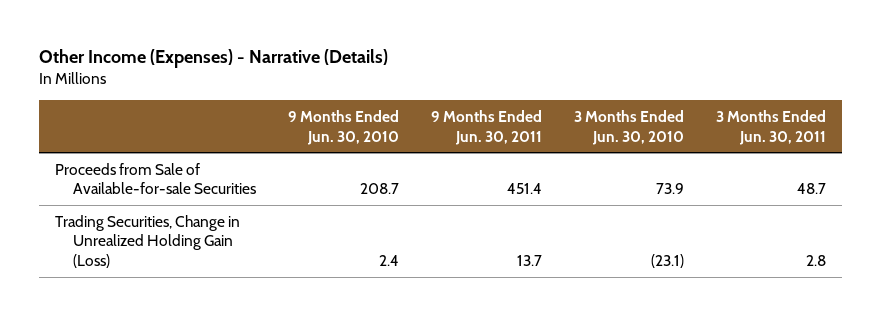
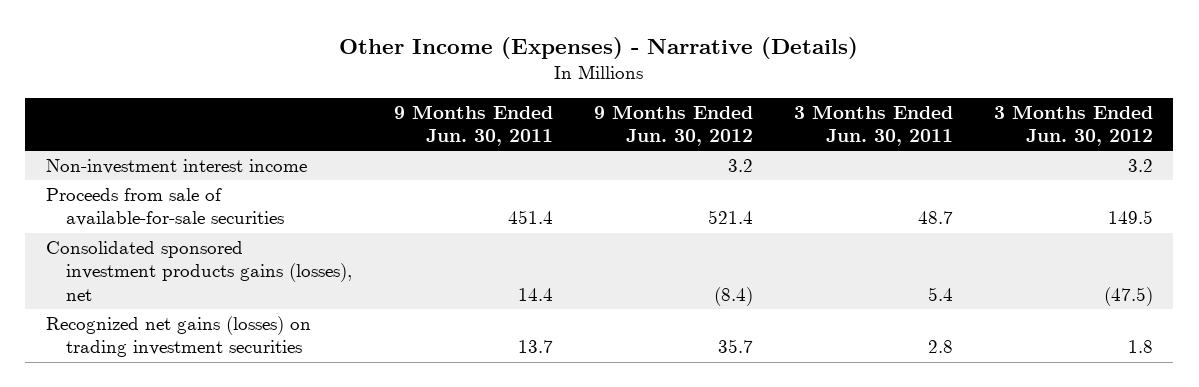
- | 9 Months Ended Jun. 30, 2010 | 9 Months Ended Jun. 30, 2011 | 3 Months Ended Jun. 30, 2010 | 3 Months Ended Jun. 30, 2011
+ | 9 Months Ended Jun. 30, 2011 | 9 Months Ended Jun. 30, 2012 | 3 Months Ended Jun. 30, 2011 | 3 Months Ended Jun. 30, 2012
- Proceeds from Sale of Available-for-sale Securities | 208.7 | 451.4 | 73.9 | 48.7
- Trading Securities, Change in Unrealized Holding Gain (Loss) | 2.4 | 13.7 | (23.1) | 2.8
+ Non-investment interest income | | 3.2 | | 3.2
+ Proceeds from sale of available-for-sale securities | 451.4 | 521.4 | 48.7 | 149.5
+ Consolidated sponsored investment products gains (losses), net | 14.4 | (8.4) | 5.4 | (47.5)
+ Recognized net gains (losses) on trading investment securities | 13.7 | 35.7 | 2.8 | 1.8

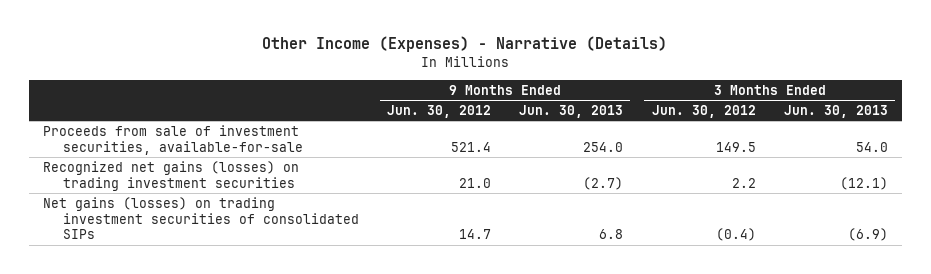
- | 9 Months Ended Jun. 30, 2011 | 9 Months Ended Jun. 30, 2012 | 3 Months Ended Jun. 30, 2011 | 3 Months Ended Jun. 30, 2012
+ | 9 Months Ended Jun. 30, 2012 | 9 Months Ended Jun. 30, 2013 | 3 Months Ended Jun. 30, 2012 | 3 Months Ended Jun. 30, 2013
- Non-investment interest income | | 3.2 | | 3.2
- Proceeds from sale of available-for-sale securities | 451.4 | 521.4 | 48.7 | 149.5
- Consolidated sponsored investment products gains (losses), net | 14.4 | (8.4) | 5.4 | (47.5)
- Recognized net gains (losses) on trading investment securities | 13.7 | 35.7 | 2.8 | 1.8
+ Proceeds from sale of investment securities, available-for-sale | 521.4 | 254.0 | 149.5 | 54.0
+ Recognized net gains (losses) on trading investment securities | 21.0 | (2.7) | 2.2 | (12.1)
+ Net gains (losses) on trading investment securities of consolidated SIPs | 14.7 | 6.8 | (0.4) | (6.9)

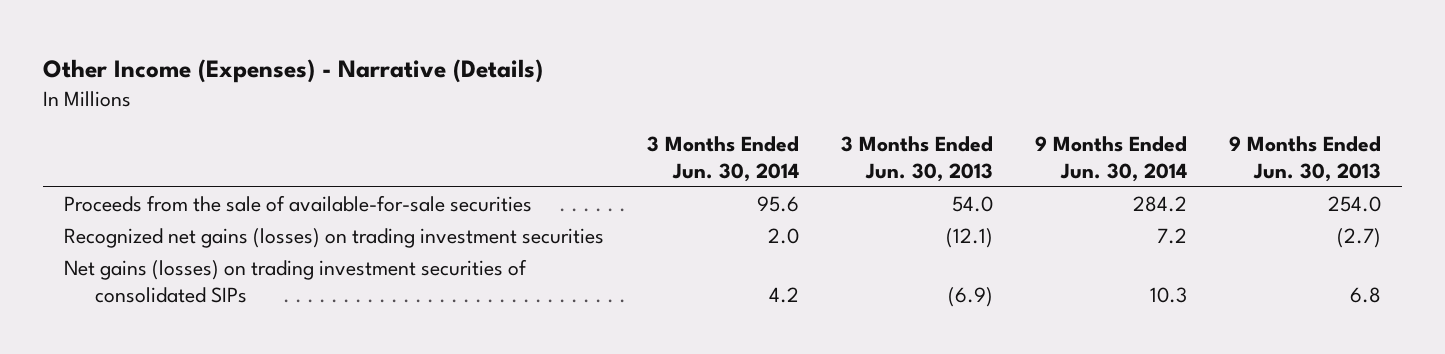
- | 9 Months Ended Jun. 30, 2012 | 9 Months Ended Jun. 30, 2013 | 3 Months Ended Jun. 30, 2012 | 3 Months Ended Jun. 30, 2013
+ | 3 Months Ended Jun. 30, 2014 | 3 Months Ended Jun. 30, 2013 | 9 Months Ended Jun. 30, 2014 | 9 Months Ended Jun. 30, 2013
- Proceeds from sale of investment securities, available-for-sale | 521.4 | 254.0 | 149.5 | 54.0
+ Proceeds from the sale of available-for-sale securities | 95.6 | 54.0 | 284.2 | 254.0

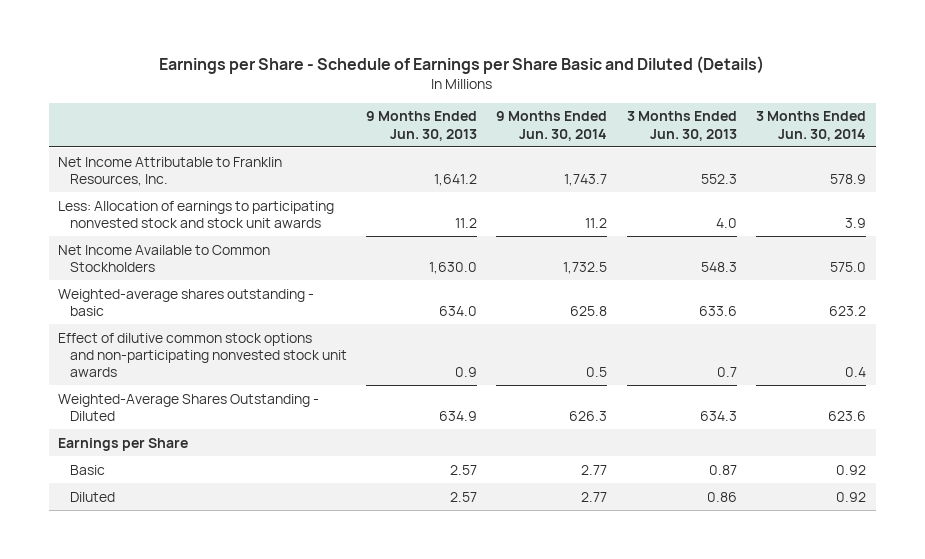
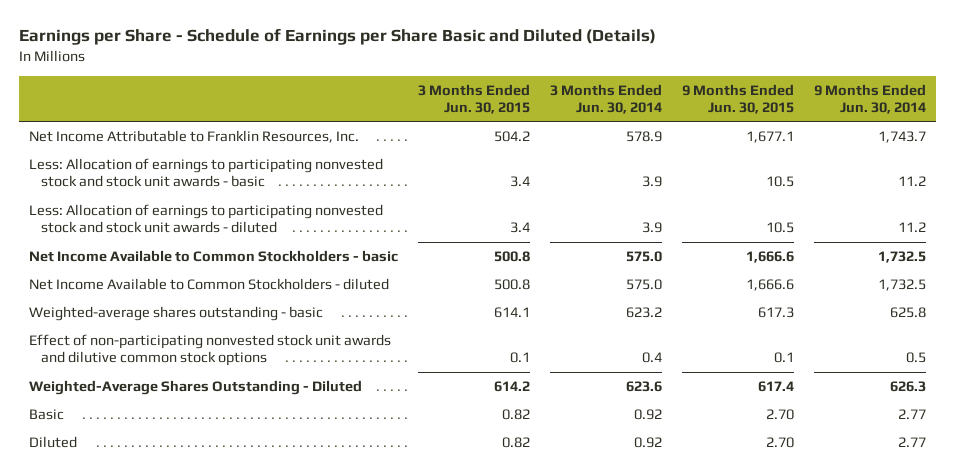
- | 9 Months Ended Jun. 30, 2013 | 9 Months Ended Jun. 30, 2014 | 3 Months Ended Jun. 30, 2013 | 3 Months Ended Jun. 30, 2014
+ | 3 Months Ended Jun. 30, 2015 | 3 Months Ended Jun. 30, 2014 | 9 Months Ended Jun. 30, 2015 | 9 Months Ended Jun. 30, 2014
- Less: Allocation of earnings to participating nonvested stock and stock unit awards | 11.2 | 11.2 | 4.0 | 3.9
- Net Income Available to Common Stockholders | 1,630.0 | 1,732.5 | 548.3 | 575.0
+ Less: Allocation of earnings to participating nonvested stock and stock unit awards - basic | 3.4 | 3.9 | 10.5 | 11.2
+ Less: Allocation of earnings to participating nonvested stock and stock unit awards - diluted | 3.4 | 3.9 | 10.5 | 11.2
+ Net Income Available to Common Stockholders - basic | 500.8 | 575.0 | 1,666.6 | 1,732.5
+ Net Income Available to Common Stockholders - diluted | 500.8 | 575.0 | 1,666.6 | 1,732.5
- Effect of dilutive common stock options and non-participating nonvested stock unit awards | 0.9 | 0.5 | 0.7 | 0.4
+ Effect of non-participating nonvested stock unit awards and dilutive common stock options | 0.1 | 0.4 | 0.1 | 0.5
- Earnings per Share

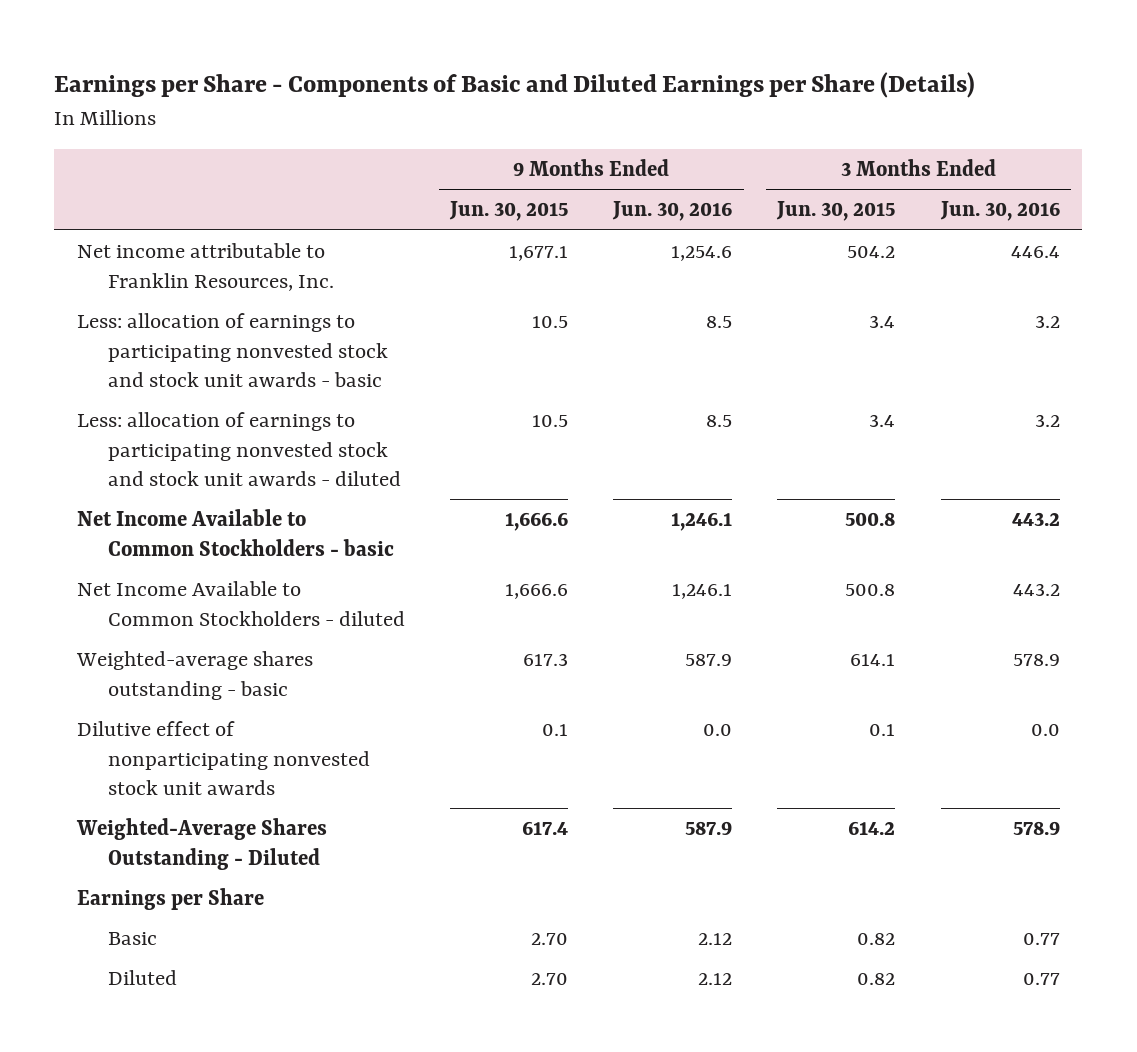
- Earnings per Share - Schedule of Earnings per Share Basic and Diluted (Details)
+ Earnings per Share - Components of Basic and Diluted Earnings per Share (Details)
- | 3 Months Ended Jun. 30, 2015 | 3 Months Ended Jun. 30, 2014 | 9 Months Ended Jun. 30, 2015 | 9 Months Ended Jun. 30, 2014
+ | 9 Months Ended Jun. 30, 2015 | 9 Months Ended Jun. 30, 2016 | 3 Months Ended Jun. 30, 2015 | 3 Months Ended Jun. 30, 2016
- Net Income Attributable to Franklin Resources, Inc. | 504.2 | 578.9 | 1,677.1 | 1,743.7
- Less: Allocation of earnings to participating nonvested stock and stock unit awards - basic | 3.4 | 3.9 | 10.5 | 11.2
- Less: Allocation of earnings to participating nonvested stock and stock unit awards - diluted | 3.4 | 3.9 | 10.5 | 11.2
+ Net income attributable to Franklin Resources, Inc. | 1,677.1 | 1,254.6 | 504.2 | 446.4
+ Less: allocation of earnings to participating nonvested stock and stock unit awards - basic | 10.5 | 8.5 | 3.4 | 3.2
+ Less: allocation of earnings to participating nonvested stock and stock unit awards - diluted | 10.5 | 8.5 | 3.4 | 3.2
- Effect of non-participating nonvested stock unit awards and dilutive common stock options | 0.1 | 0.4 | 0.1 | 0.5
+ Dilutive effect of nonparticipating nonvested stock unit awards | 0.1 | 0.0 | 0.1 | 0.0
+ Earnings per Share

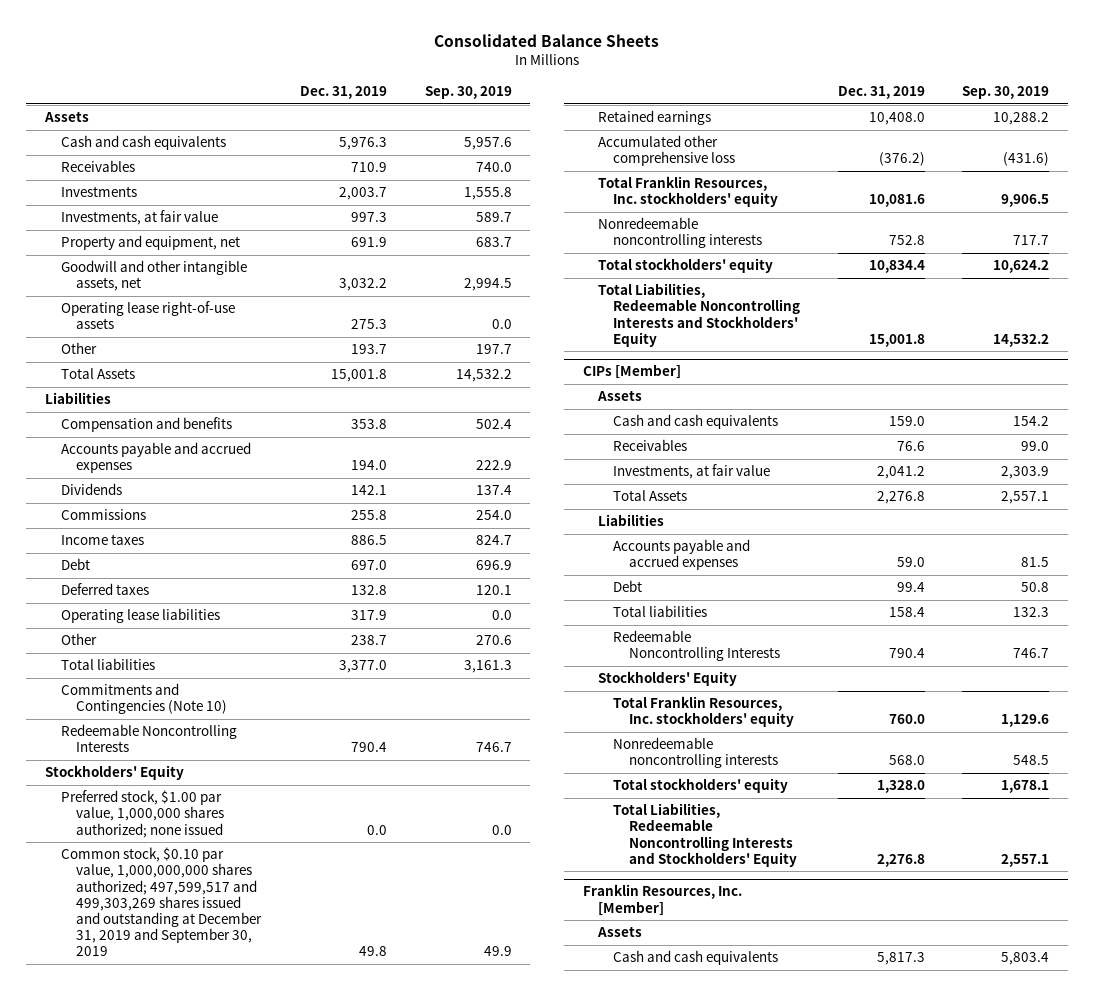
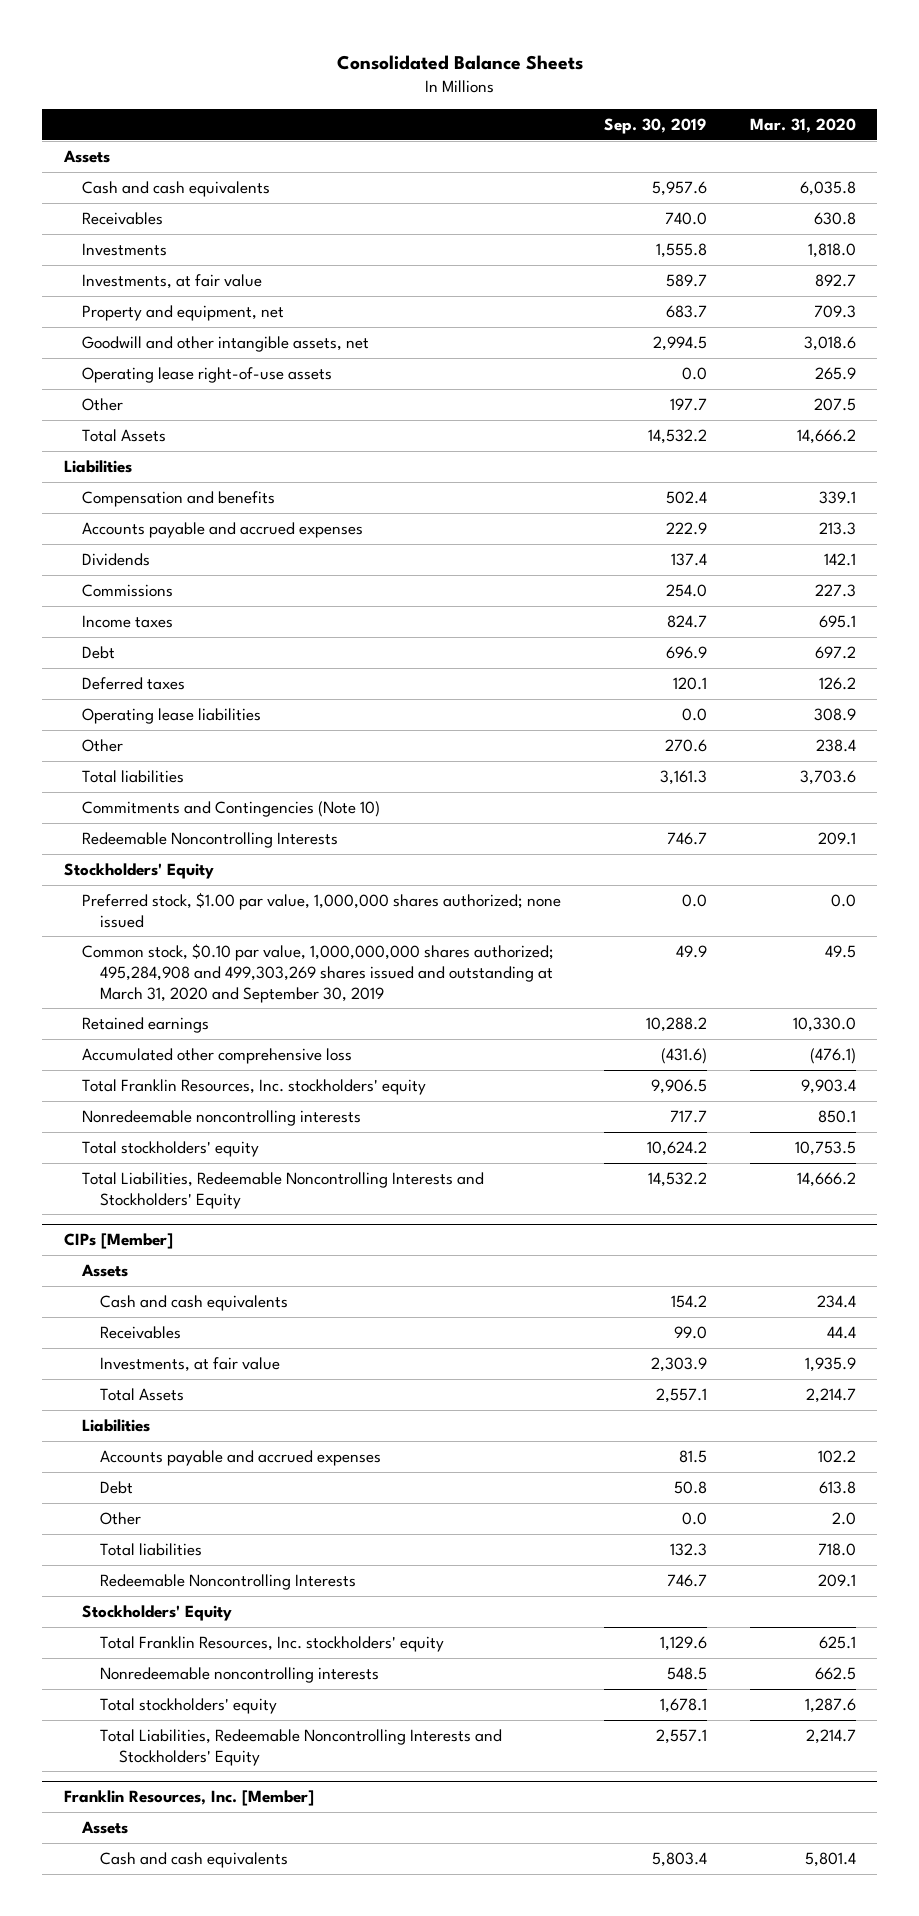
- | Dec. 31, 2019 | Sep. 30, 2019
+ | Sep. 30, 2019 | Mar. 31, 2020
- Common stock, $0.10 par value, 1,000,000,000 shares authorized; 497,599,517 and 499,303,269 shares issued and outstanding at December 31, 2019 and September 30, 2019 | 49.8 | 49.9
+ Common stock, $0.10 par value, 1,000,000,000 shares authorized; 495,284,908 and 499,303,269 shares issued and outstanding at March 31, 2020 and September 30, 2019 | 49.9 | 49.5
@ CIPs [Member]
+ Other | 0.0 | 2.0

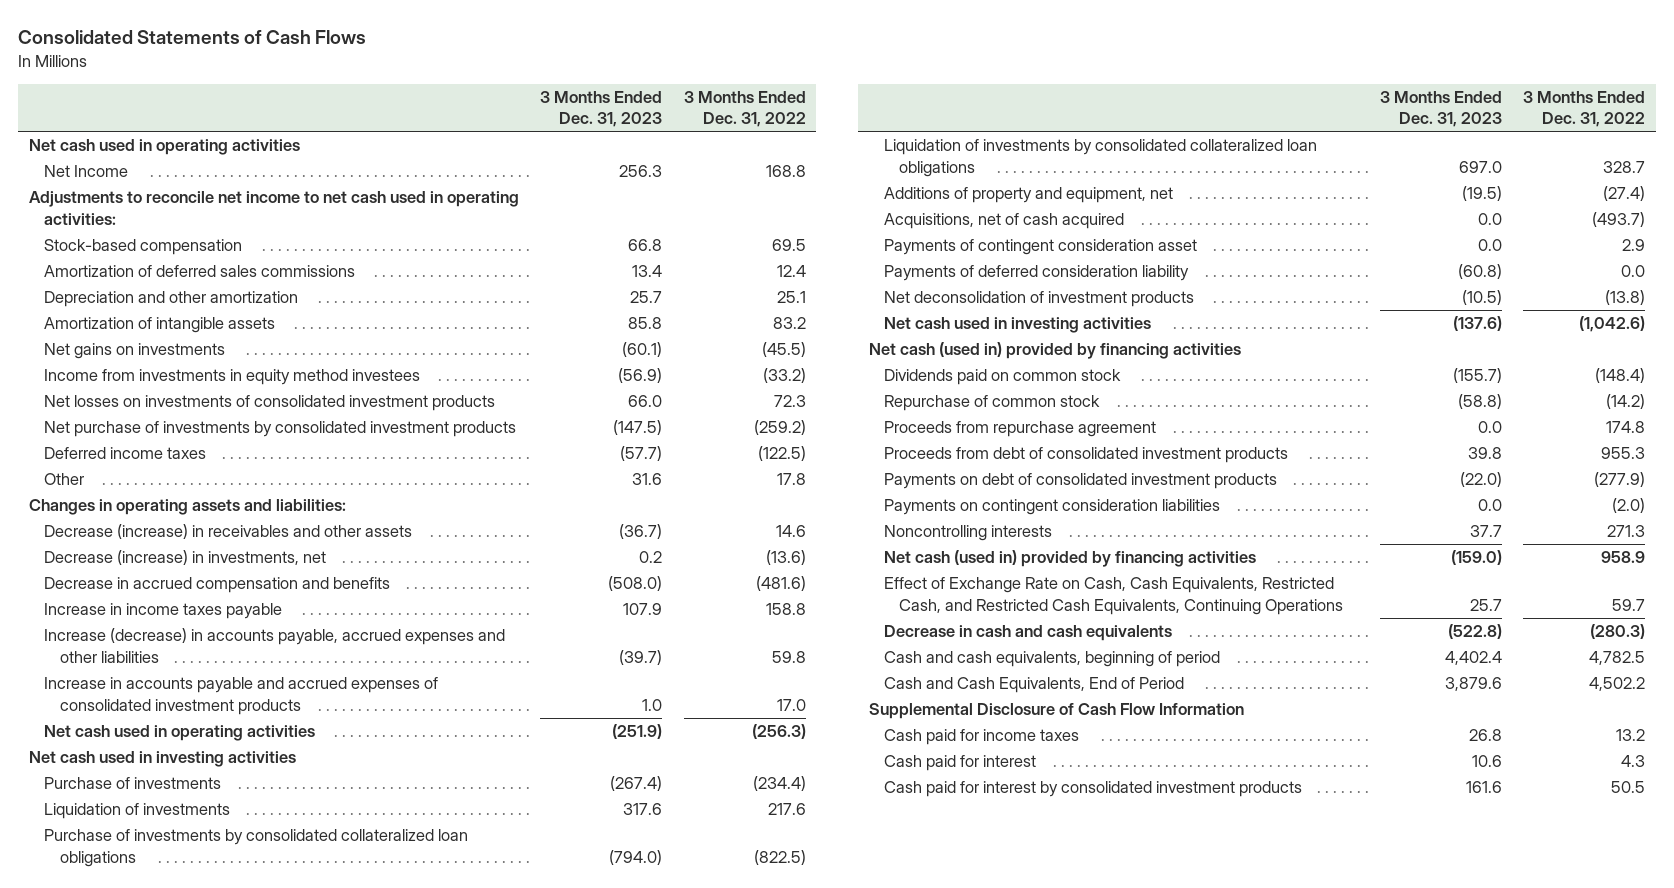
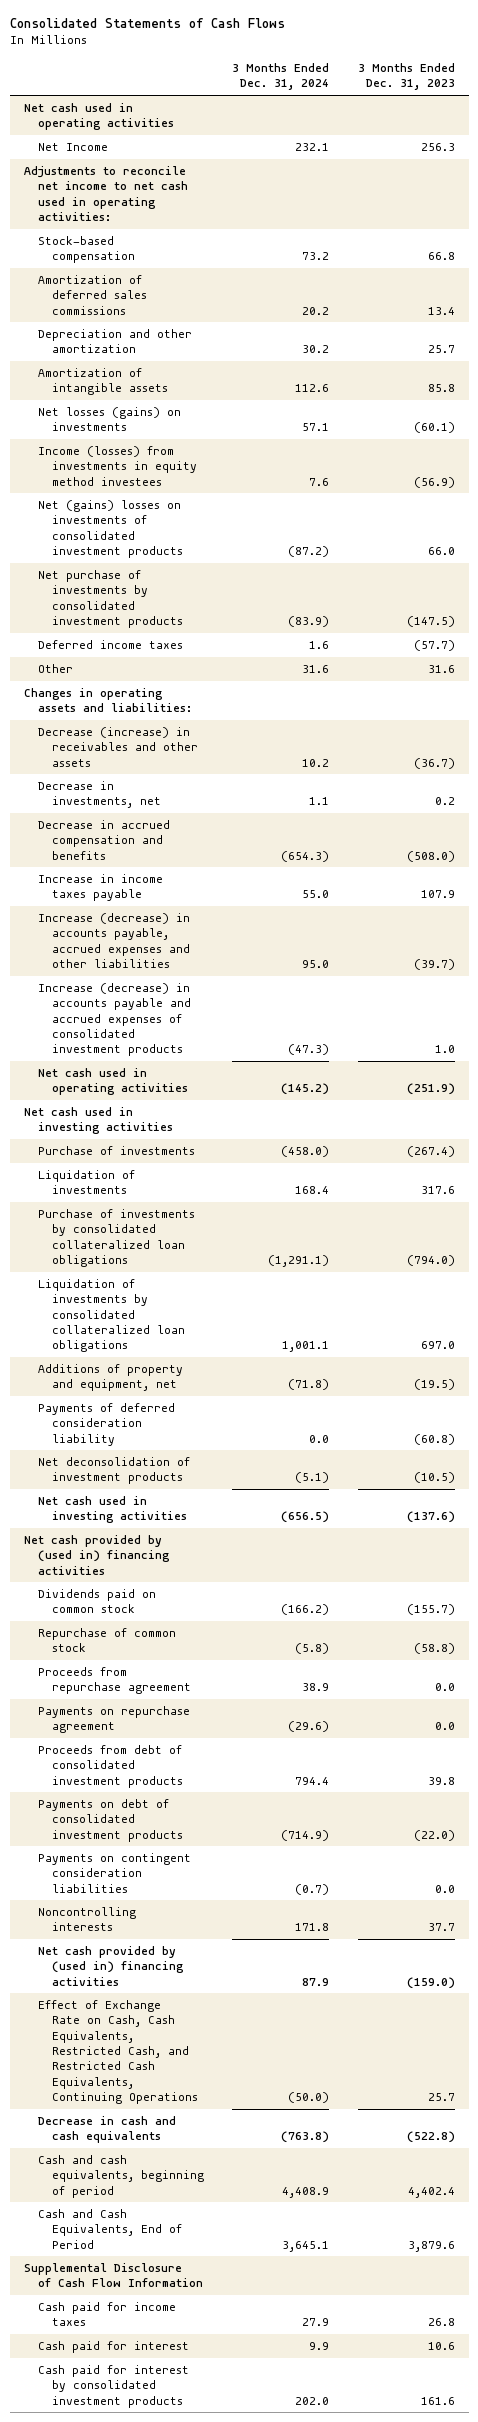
- | 3 Months Ended Dec. 31, 2023 | 3 Months Ended Dec. 31, 2022
+ | 3 Months Ended Dec. 31, 2024 | 3 Months Ended Dec. 31, 2023
- Net gains on investments | (60.1) | (45.5)
- Income from investments in equity method investees | (56.9) | (33.2)
- Net losses on investments of consolidated investment products | 66.0 | 72.3
+ Net losses (gains) on investments | 57.1 | (60.1)
+ Income (losses) from investments in equity method investees | 7.6 | (56.9)
+ Net (gains) losses on investments of consolidated investment products | (87.2) | 66.0
- Decrease (increase) in investments, net | 0.2 | (13.6)
+ Decrease in investments, net | 1.1 | 0.2
- Increase in accounts payable and accrued expenses of consolidated investment products | 1.0 | 17.0
+ Increase (decrease) in accounts payable and accrued expenses of consolidated investment products | (47.3) | 1.0
- Acquisitions, net of cash acquired | 0.0 | (493.7)
- Payments of contingent consideration asset | 0.0 | 2.9
- Net cash (used in) provided by financing activities
+ Net cash provided by (used in) financing activities
+ Payments on repurchase agreement | (29.6) | 0.0
- Net cash (used in) provided by financing activities | (159.0) | 958.9
+ Net cash provided by (used in) financing activities | 87.9 | (159.0)

